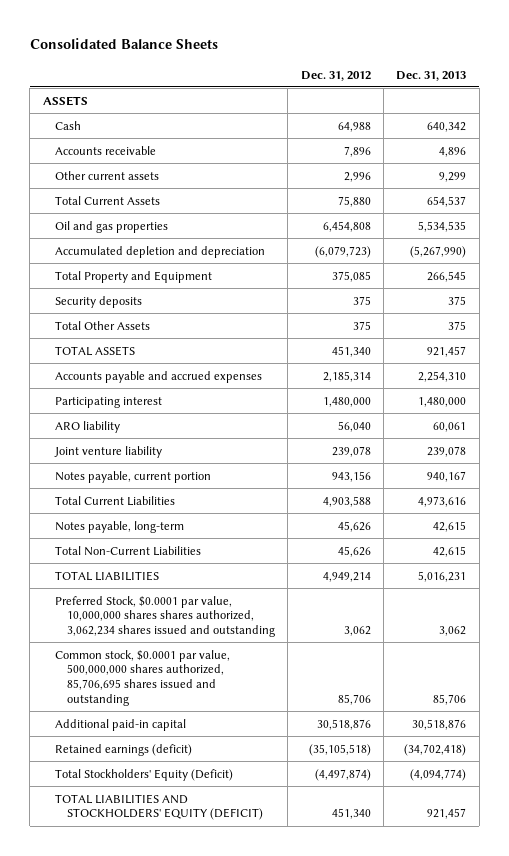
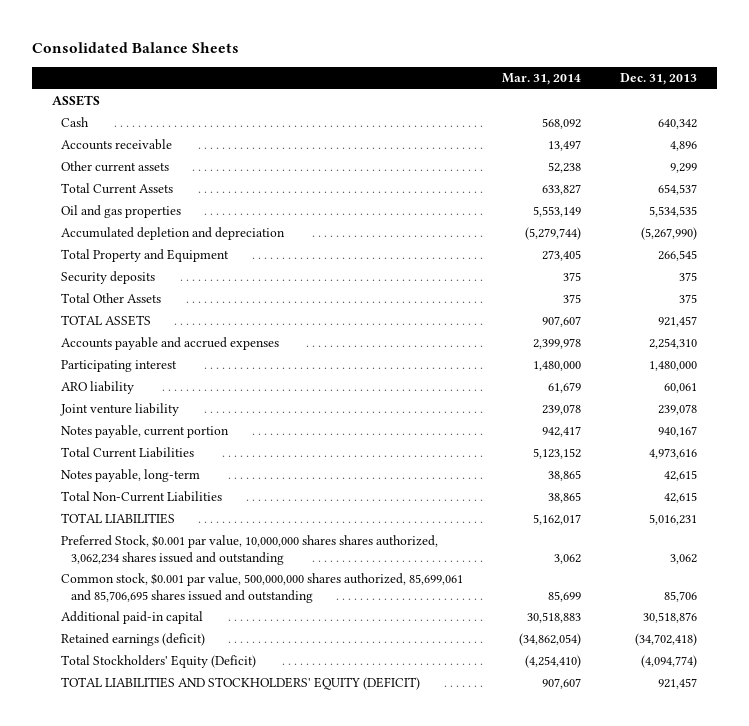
- | Dec. 31, 2012 | Dec. 31, 2013
+ | Mar. 31, 2014 | Dec. 31, 2013
- Preferred Stock, $0.0001 par value, 10,000,000 shares shares authorized, 3,062,234 shares issued and outstanding | 3,062 | 3,062
- Common stock, $0.0001 par value, 500,000,000 shares authorized, 85,706,695 shares issued and outstanding | 85,706 | 85,706
+ Preferred Stock, $0.001 par value, 10,000,000 shares shares authorized, 3,062,234 shares issued and outstanding | 3,062 | 3,062
+ Common stock, $0.001 par value, 500,000,000 shares authorized, 85,699,061 and 85,706,695 shares issued and outstanding | 85,699 | 85,706

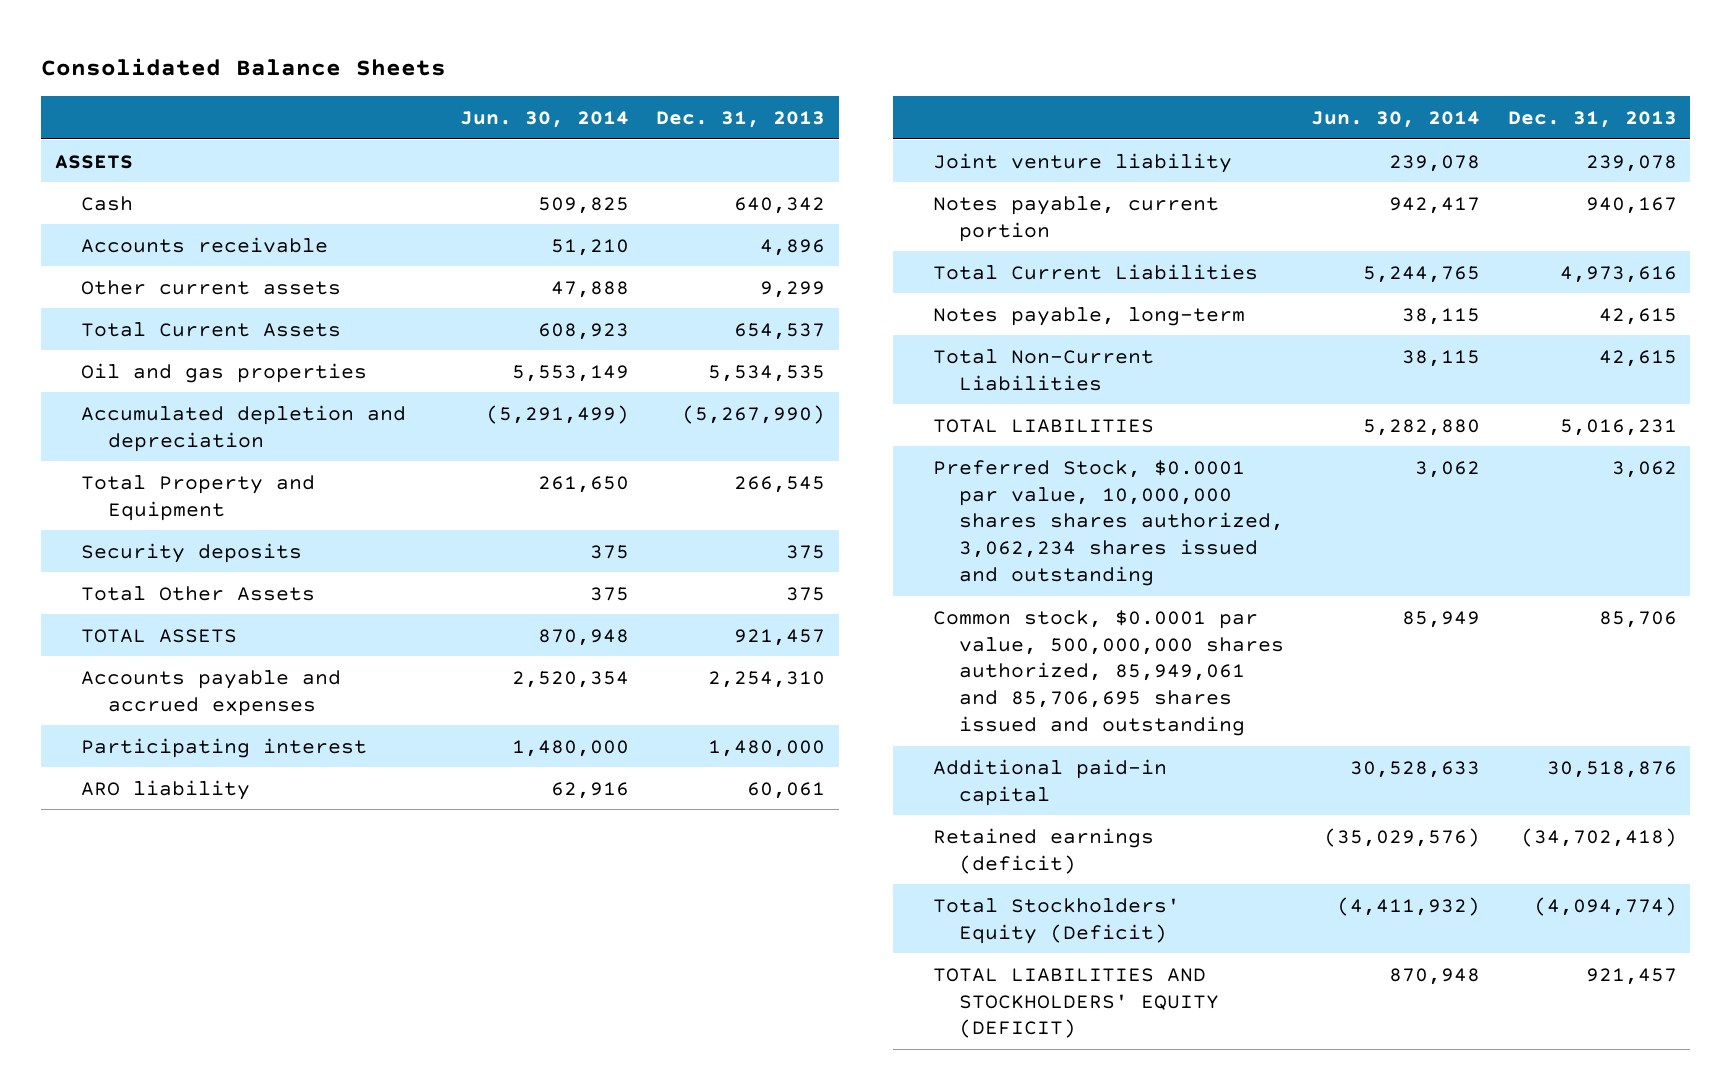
- | Mar. 31, 2014 | Dec. 31, 2013
+ | Jun. 30, 2014 | Dec. 31, 2013
- Preferred Stock, $0.001 par value, 10,000,000 shares shares authorized, 3,062,234 shares issued and outstanding | 3,062 | 3,062
- Common stock, $0.001 par value, 500,000,000 shares authorized, 85,699,061 and 85,706,695 shares issued and outstanding | 85,699 | 85,706
+ Preferred Stock, $0.0001 par value, 10,000,000 shares shares authorized, 3,062,234 shares issued and outstanding | 3,062 | 3,062
+ Common stock, $0.0001 par value, 500,000,000 shares authorized, 85,949,061 and 85,706,695 shares issued and outstanding | 85,949 | 85,706

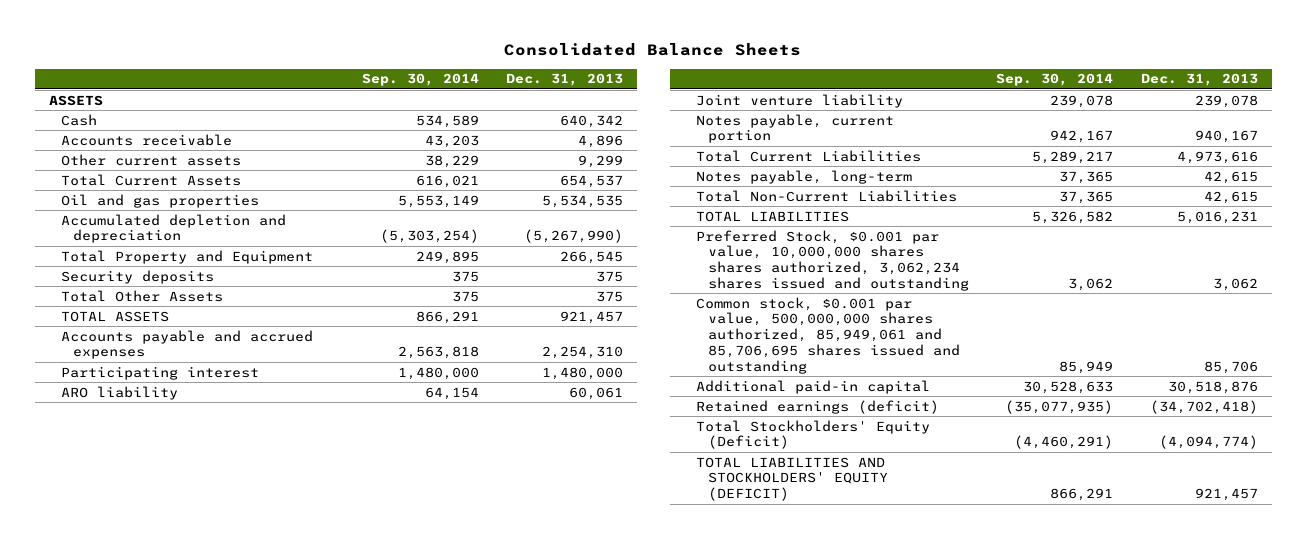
- | Jun. 30, 2014 | Dec. 31, 2013
+ | Sep. 30, 2014 | Dec. 31, 2013
- Preferred Stock, $0.0001 par value, 10,000,000 shares shares authorized, 3,062,234 shares issued and outstanding | 3,062 | 3,062
- Common stock, $0.0001 par value, 500,000,000 shares authorized, 85,949,061 and 85,706,695 shares issued and outstanding | 85,949 | 85,706
+ Preferred Stock, $0.001 par value, 10,000,000 shares shares authorized, 3,062,234 shares issued and outstanding | 3,062 | 3,062
+ Common stock, $0.001 par value, 500,000,000 shares authorized, 85,949,061 and 85,706,695 shares issued and outstanding | 85,949 | 85,706

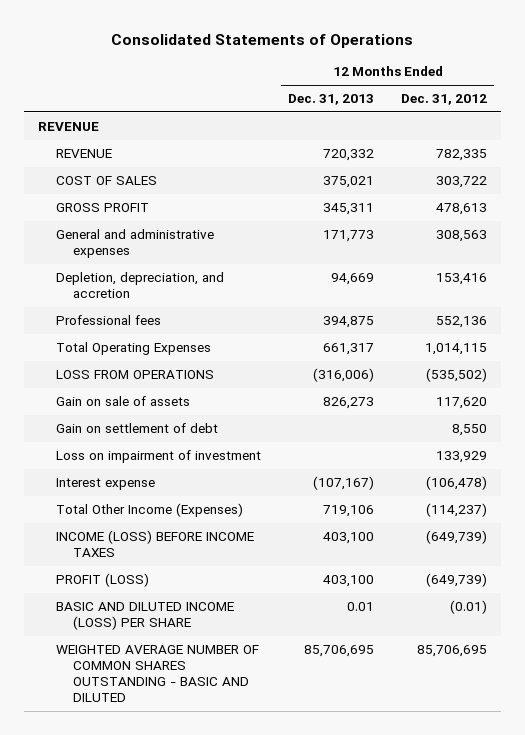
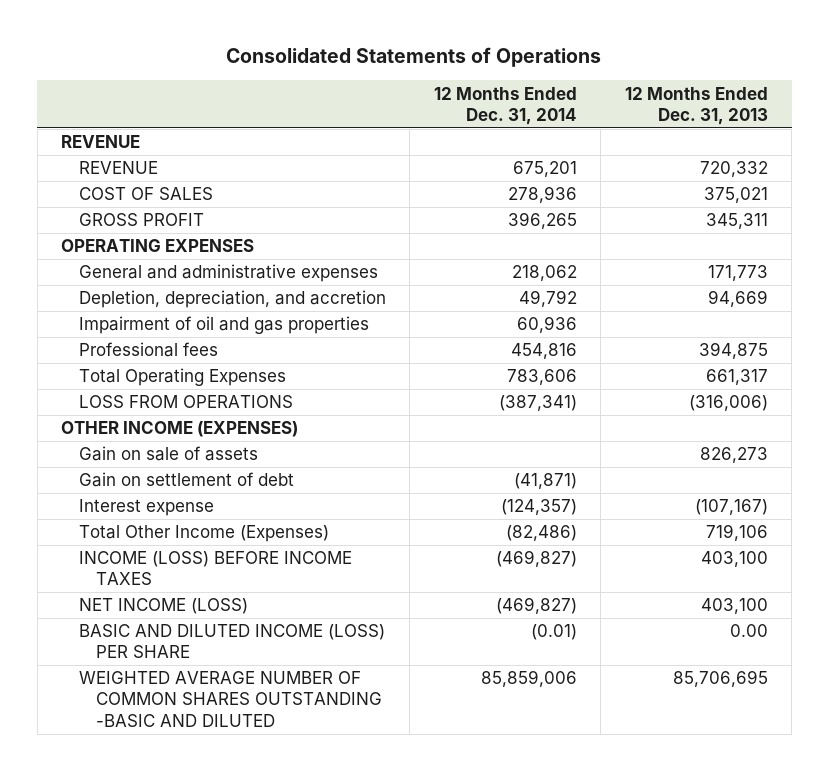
- | 12 Months Ended Dec. 31, 2013 | 12 Months Ended Dec. 31, 2012
+ | 12 Months Ended Dec. 31, 2014 | 12 Months Ended Dec. 31, 2013
+ OPERATING EXPENSES
+ Impairment of oil and gas properties | 60,936 |
+ OTHER INCOME (EXPENSES)
- Loss on impairment of investment | | 133,929
- PROFIT (LOSS) | 403,100 | (649,739)
- BASIC AND DILUTED INCOME (LOSS) PER SHARE | 0.01 | (0.01)
- WEIGHTED AVERAGE NUMBER OF COMMON SHARES OUTSTANDING - BASIC AND DILUTED | 85,706,695 | 85,706,695
+ NET INCOME (LOSS) | (469,827) | 403,100
+ BASIC AND DILUTED INCOME (LOSS) PER SHARE | (0.01) | 0.00
+ WEIGHTED AVERAGE NUMBER OF COMMON SHARES OUTSTANDING -BASIC AND DILUTED | 85,859,006 | 85,706,695

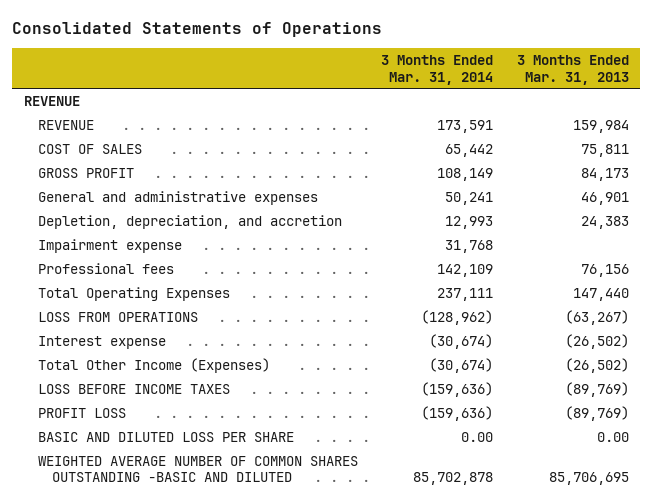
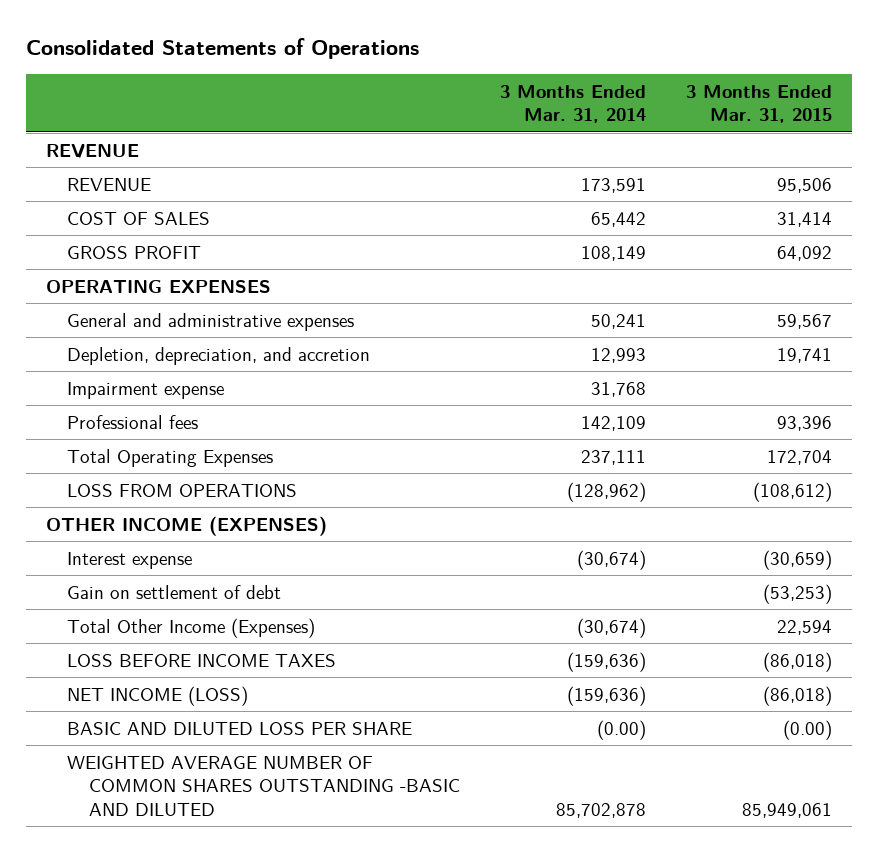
- | 3 Months Ended Mar. 31, 2014 | 3 Months Ended Mar. 31, 2013
+ | 3 Months Ended Mar. 31, 2014 | 3 Months Ended Mar. 31, 2015
+ OPERATING EXPENSES
+ OTHER INCOME (EXPENSES)
+ Gain on settlement of debt | | (53,253)
- PROFIT LOSS | (159,636) | (89,769)
- BASIC AND DILUTED LOSS PER SHARE | 0.00 | 0.00
+ NET INCOME (LOSS) | (159,636) | (86,018)
+ BASIC AND DILUTED LOSS PER SHARE | (0.00) | (0.00)

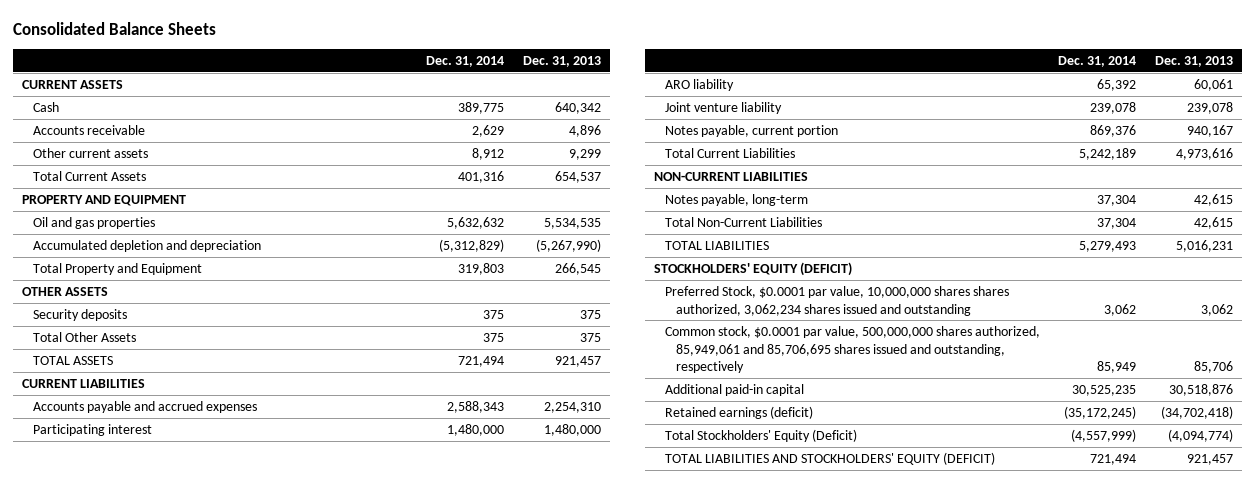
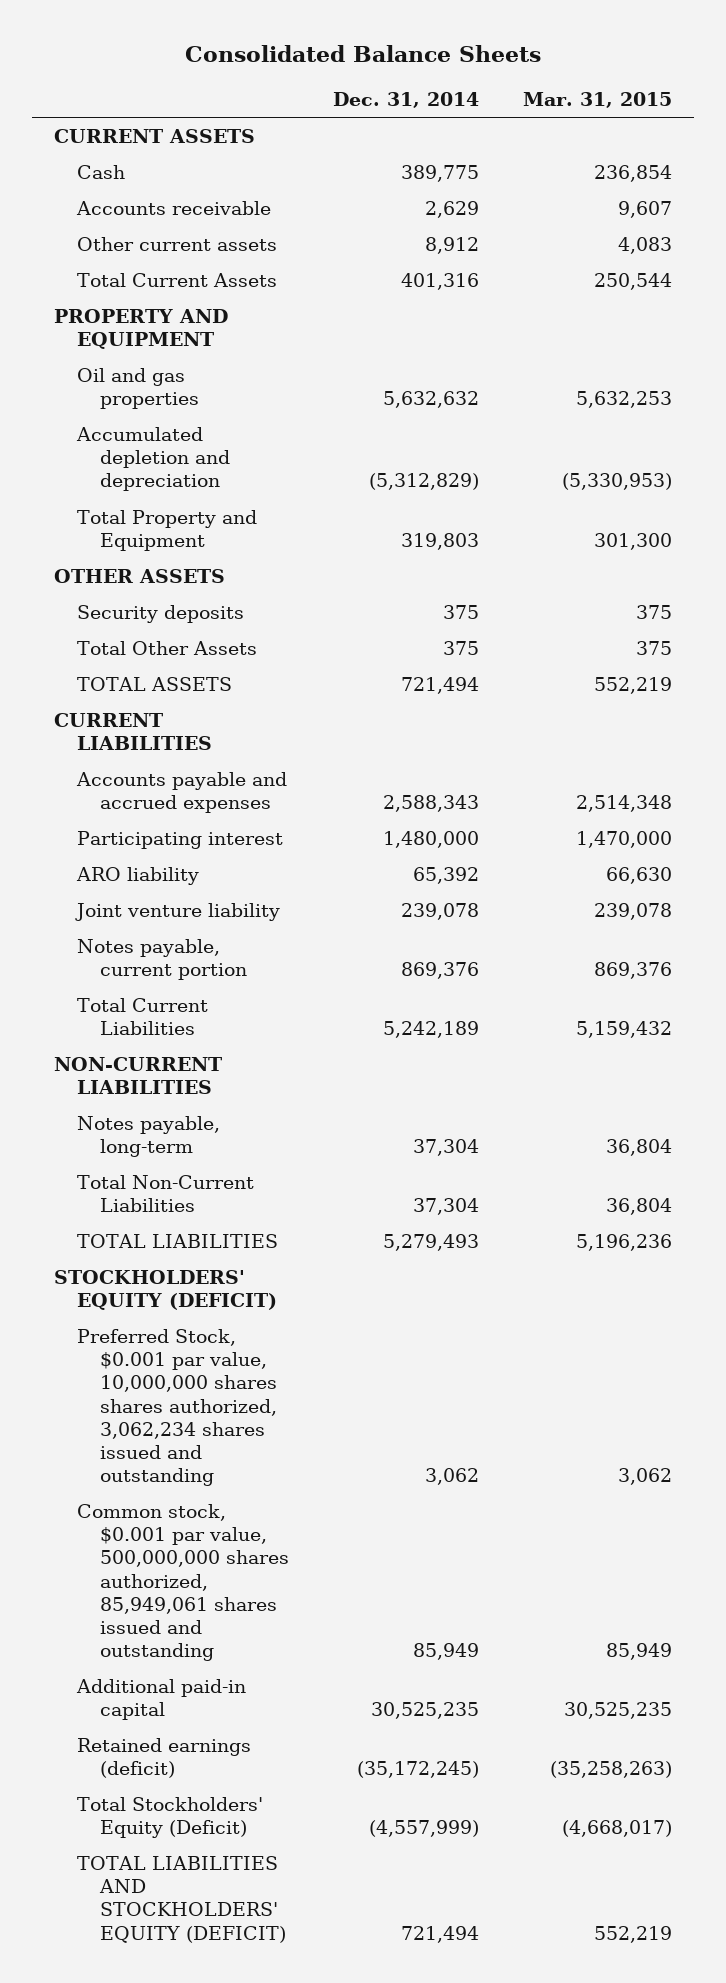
- | Dec. 31, 2014 | Dec. 31, 2013
+ | Dec. 31, 2014 | Mar. 31, 2015
- Preferred Stock, $0.0001 par value, 10,000,000 shares shares authorized, 3,062,234 shares issued and outstanding | 3,062 | 3,062
- Common stock, $0.0001 par value, 500,000,000 shares authorized, 85,949,061 and 85,706,695 shares issued and outstanding, respectively | 85,949 | 85,706
+ Preferred Stock, $0.001 par value, 10,000,000 shares shares authorized, 3,062,234 shares issued and outstanding | 3,062 | 3,062
+ Common stock, $0.001 par value, 500,000,000 shares authorized, 85,949,061 shares issued and outstanding | 85,949 | 85,949

